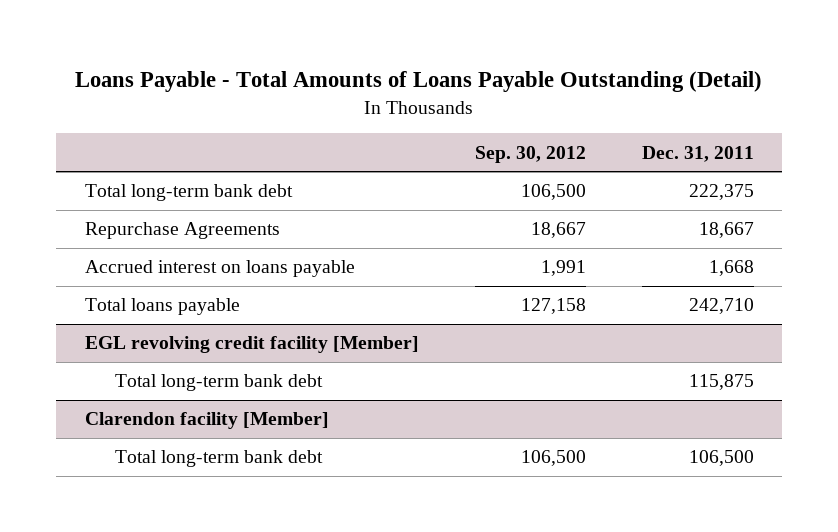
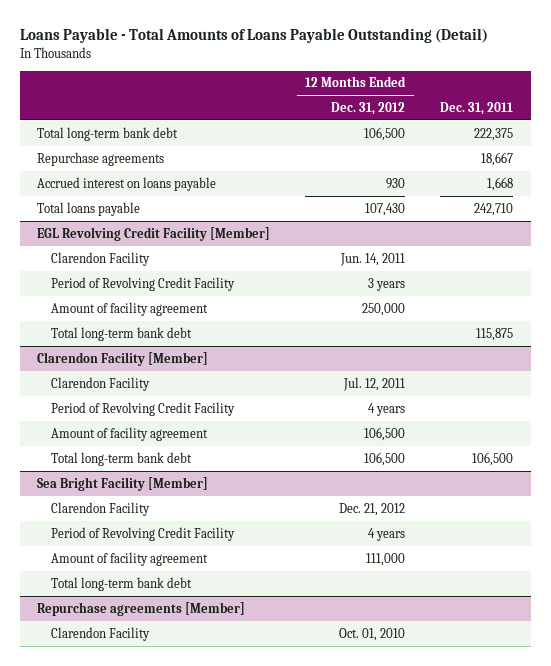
- | Sep. 30, 2012 | Dec. 31, 2011
+ | 12 Months Ended Dec. 31, 2012 | Dec. 31, 2011
- Repurchase Agreements | 18,667 | 18,667
+ Repurchase agreements | | 18,667
- EGL revolving credit facility [Member]
+ EGL Revolving Credit Facility [Member]
+ Clarendon Facility | Jun. 14, 2011 |
+ Period of Revolving Credit Facility | 3 years |
+ Amount of facility agreement | 250,000 |
- Clarendon facility [Member]
+ Clarendon Facility [Member]
+ Clarendon Facility | Jul. 12, 2011 |
+ Period of Revolving Credit Facility | 4 years |
+ Amount of facility agreement | 106,500 |
+ Sea Bright Facility [Member]
+ Clarendon Facility | Dec. 21, 2012 |
+ Period of Revolving Credit Facility | 4 years |
+ Amount of facility agreement | 111,000 |
+ Total long-term bank debt
+ Repurchase agreements [Member]
+ Clarendon Facility | Oct. 01, 2010 |

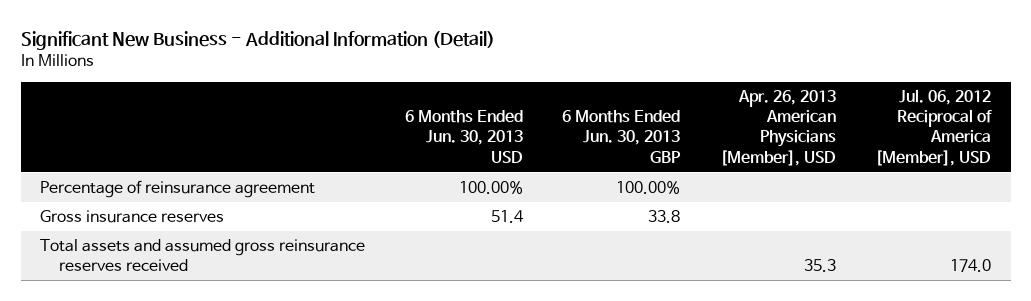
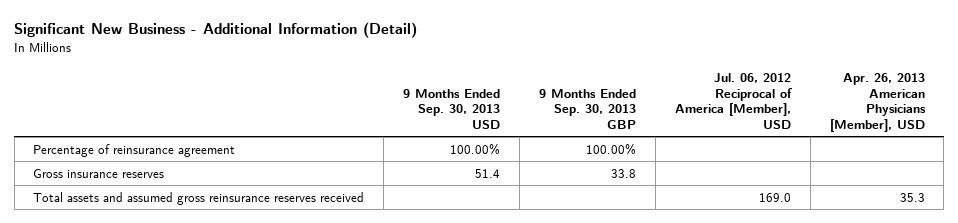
- | 6 Months Ended Jun. 30, 2013 USD | 6 Months Ended Jun. 30, 2013 GBP | Apr. 26, 2013 American Physicians [Member], USD | Jul. 06, 2012 Reciprocal of America [Member], USD
+ | 9 Months Ended Sep. 30, 2013 USD | 9 Months Ended Sep. 30, 2013 GBP | Jul. 06, 2012 Reciprocal of America [Member], USD | Apr. 26, 2013 American Physicians [Member], USD
- Total assets and assumed gross reinsurance reserves received | | | 35.3 | 174.0
+ Total assets and assumed gross reinsurance reserves received | | | 169.0 | 35.3

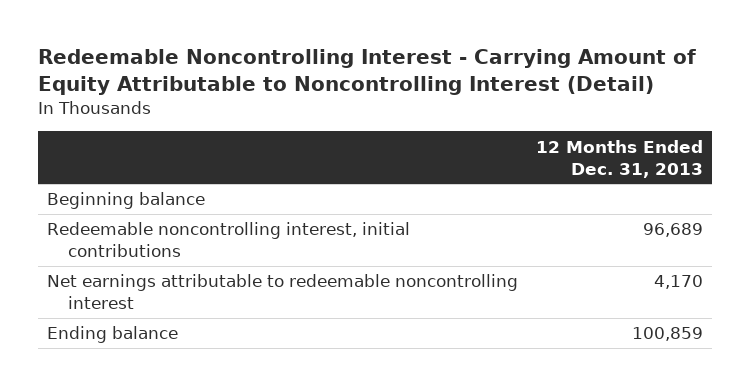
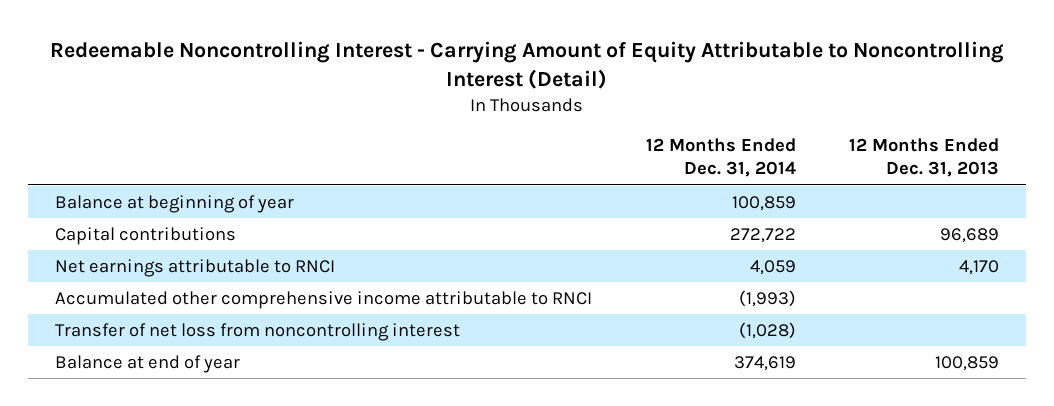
- | 12 Months Ended Dec. 31, 2013
+ | 12 Months Ended Dec. 31, 2014 | 12 Months Ended Dec. 31, 2013
- Beginning balance
- Redeemable noncontrolling interest, initial contributions | 96,689
- Net earnings attributable to redeemable noncontrolling interest | 4,170
- Ending balance | 100,859
+ Balance at beginning of year | 100,859 |
+ Capital contributions | 272,722 | 96,689
+ Net earnings attributable to RNCI | 4,059 | 4,170
+ Accumulated other comprehensive income attributable to RNCI | (1,993) |
+ Transfer of net loss from noncontrolling interest | (1,028) |
+ Balance at end of year | 374,619 | 100,859

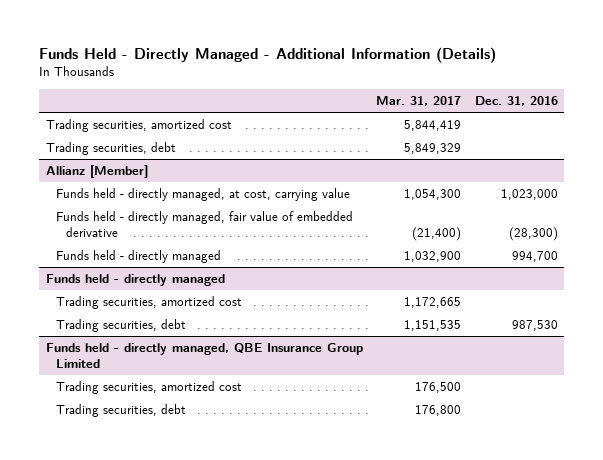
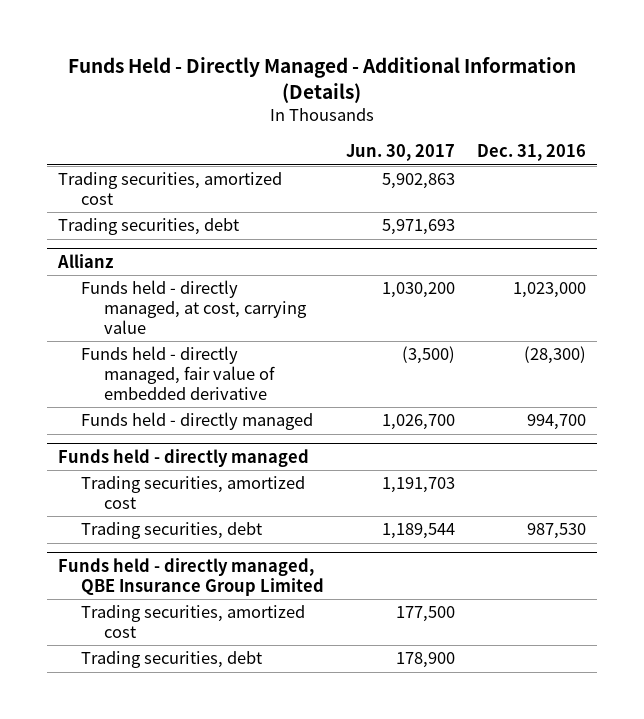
- | Mar. 31, 2017 | Dec. 31, 2016
+ | Jun. 30, 2017 | Dec. 31, 2016
- Allianz [Member]
+ Allianz

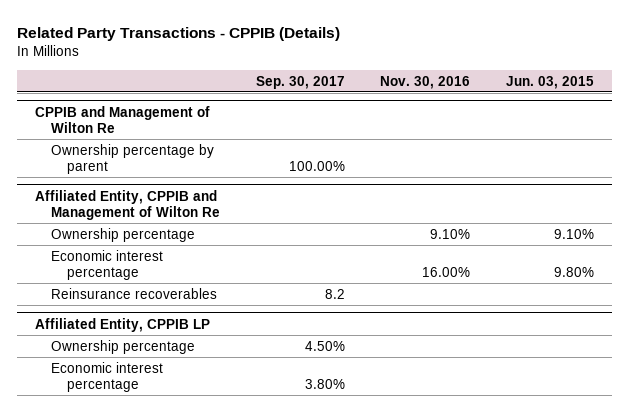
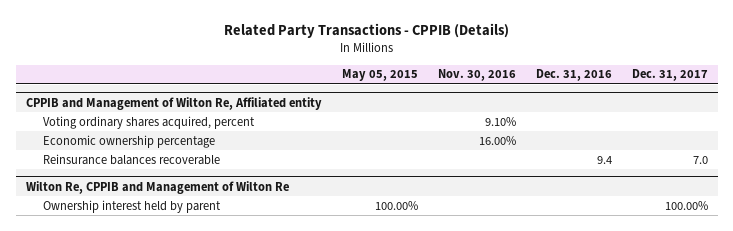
- | Sep. 30, 2017 | Nov. 30, 2016 | Jun. 03, 2015
+ | May 05, 2015 | Nov. 30, 2016 | Dec. 31, 2016 | Dec. 31, 2017
- CPPIB and Management of Wilton Re
- Ownership percentage by parent | 100.00% | |
- Affiliated Entity, CPPIB and Management of Wilton Re
- Ownership percentage | | 9.10% | 9.10%
- Economic interest percentage | | 16.00% | 9.80%
- Reinsurance recoverables | 8.2 | |
- Affiliated Entity, CPPIB LP
- Ownership percentage | 4.50% | |
- Economic interest percentage | 3.80% | |
+ CPPIB and Management of Wilton Re, Affiliated entity
+ Voting ordinary shares acquired, percent | | 9.10% | |
+ Economic ownership percentage | | 16.00% | |
+ Reinsurance balances recoverable | | | 9.4 | 7.0
+ Wilton Re, CPPIB and Management of Wilton Re
+ Ownership interest held by parent | 100.00% | | | 100.00%

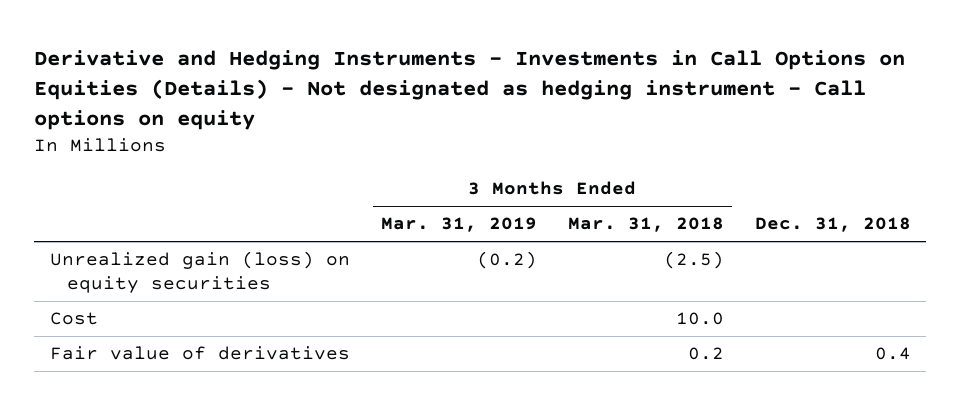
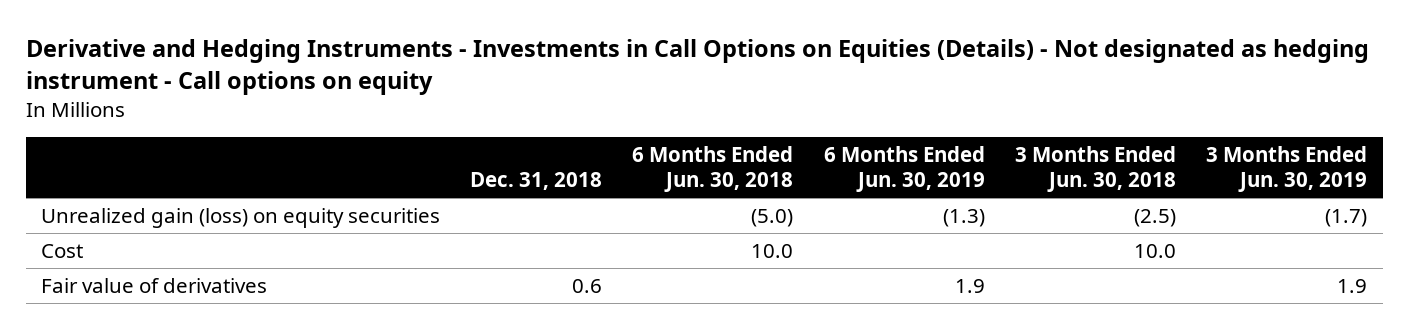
- | 3 Months Ended Mar. 31, 2019 | 3 Months Ended Mar. 31, 2018 | Dec. 31, 2018
+ | Dec. 31, 2018 | 6 Months Ended Jun. 30, 2018 | 6 Months Ended Jun. 30, 2019 | 3 Months Ended Jun. 30, 2018 | 3 Months Ended Jun. 30, 2019
- Fair value of derivatives | | 0.2 | 0.4
+ Fair value of derivatives | 0.6 | | 1.9 | | 1.9

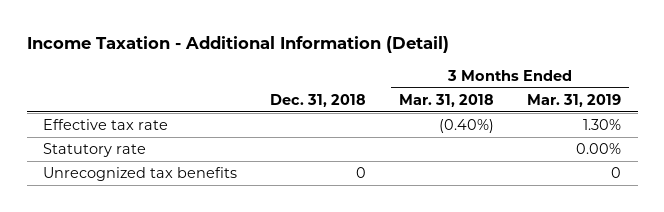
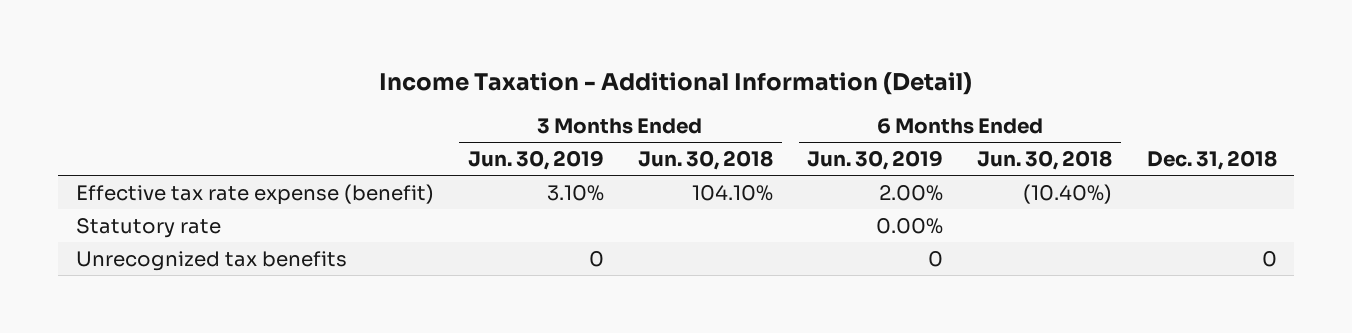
- | Dec. 31, 2018 | 3 Months Ended Mar. 31, 2018 | 3 Months Ended Mar. 31, 2019
+ | 3 Months Ended Jun. 30, 2019 | 3 Months Ended Jun. 30, 2018 | 6 Months Ended Jun. 30, 2019 | 6 Months Ended Jun. 30, 2018 | Dec. 31, 2018
- Effective tax rate | | (0.40%) | 1.30%
+ Effective tax rate expense (benefit) | 3.10% | 104.10% | 2.00% | (10.40%) |

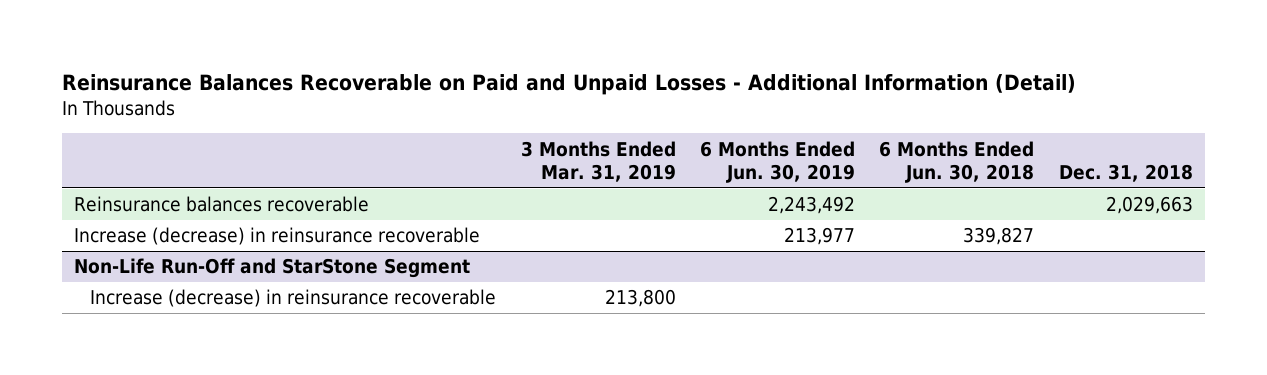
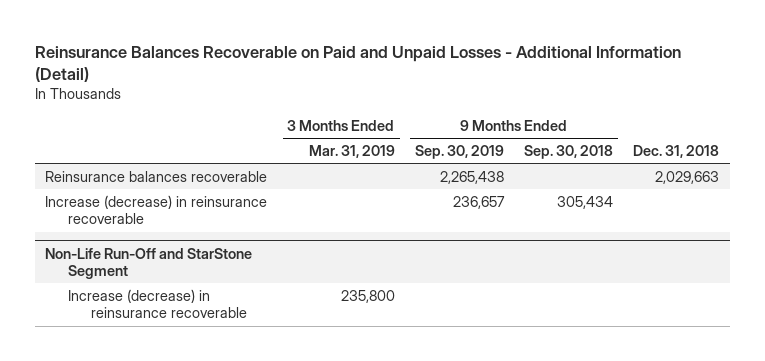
- | 3 Months Ended Mar. 31, 2019 | 6 Months Ended Jun. 30, 2019 | 6 Months Ended Jun. 30, 2018 | Dec. 31, 2018
+ | 3 Months Ended Mar. 31, 2019 | 9 Months Ended Sep. 30, 2019 | 9 Months Ended Sep. 30, 2018 | Dec. 31, 2018
@ Non-Life Run-Off and StarStone Segment
- Increase (decrease) in reinsurance recoverable | 213,800 | | |
+ Increase (decrease) in reinsurance recoverable | 235,800 | | |

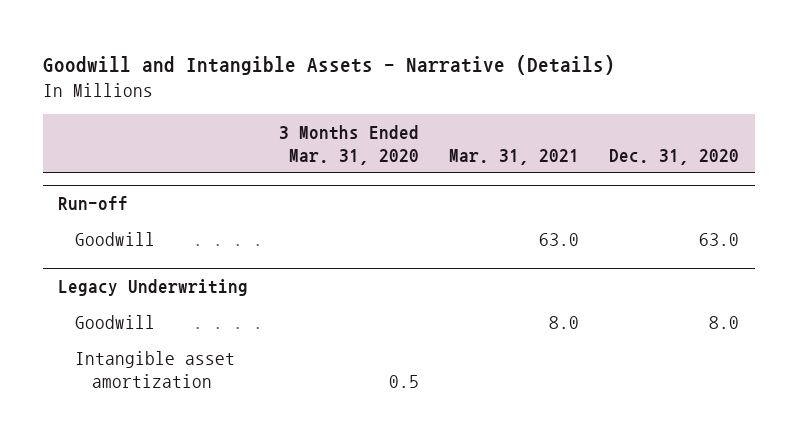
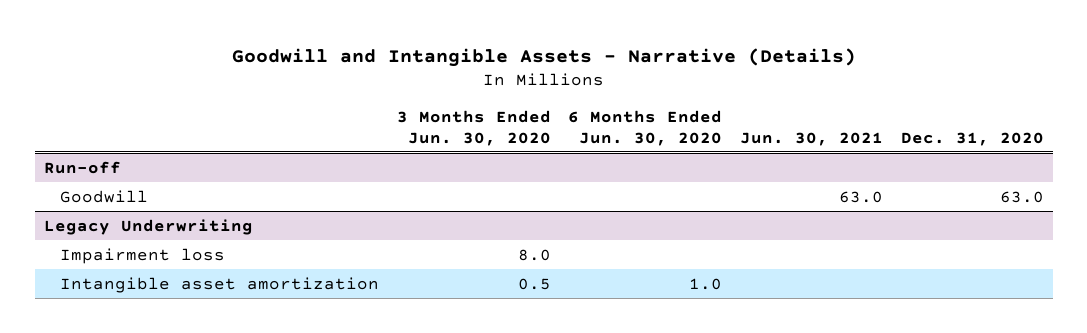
- | 3 Months Ended Mar. 31, 2020 | Mar. 31, 2021 | Dec. 31, 2020
+ | 3 Months Ended Jun. 30, 2020 | 6 Months Ended Jun. 30, 2020 | Jun. 30, 2021 | Dec. 31, 2020
@ Legacy Underwriting
- Goodwill | | 8.0 | 8.0
+ Impairment loss | 8.0 | | |

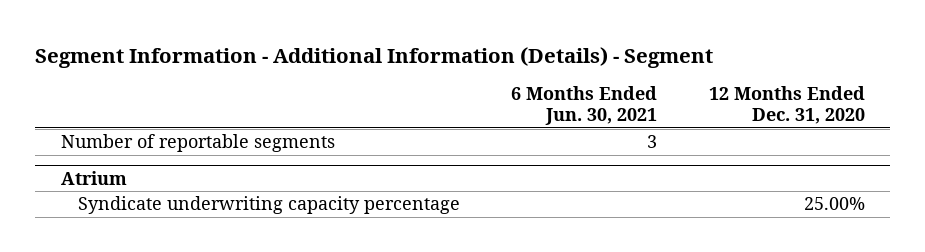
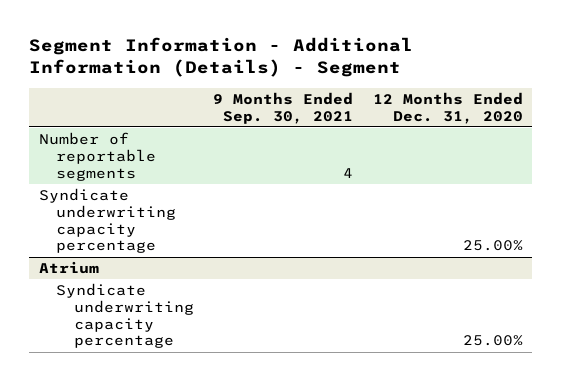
- | 6 Months Ended Jun. 30, 2021 | 12 Months Ended Dec. 31, 2020
+ | 9 Months Ended Sep. 30, 2021 | 12 Months Ended Dec. 31, 2020
+ Syndicate underwriting capacity percentage | | 25.00%

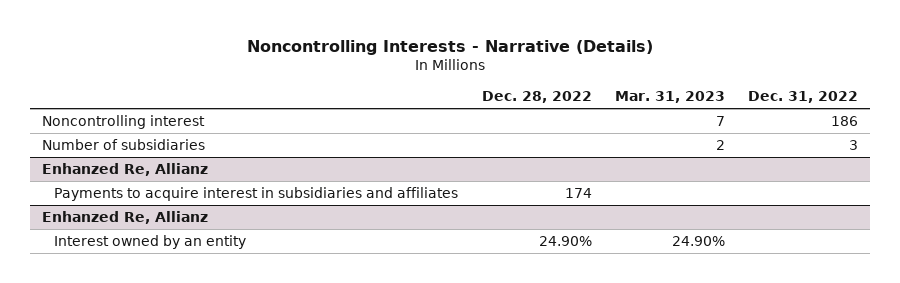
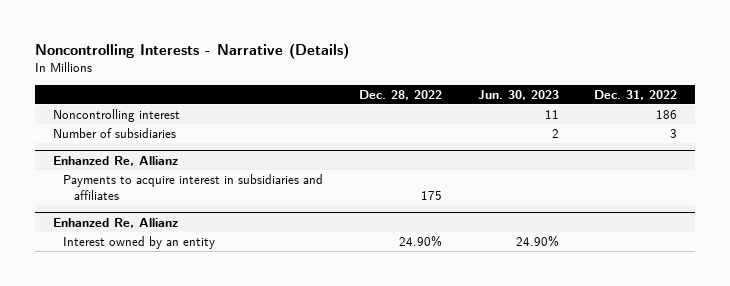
- | Dec. 28, 2022 | Mar. 31, 2023 | Dec. 31, 2022
+ | Dec. 28, 2022 | Jun. 30, 2023 | Dec. 31, 2022
@ Enhanzed Re, Allianz
- Payments to acquire interest in subsidiaries and affiliates | 174 | |
+ Payments to acquire interest in subsidiaries and affiliates | 175 | |

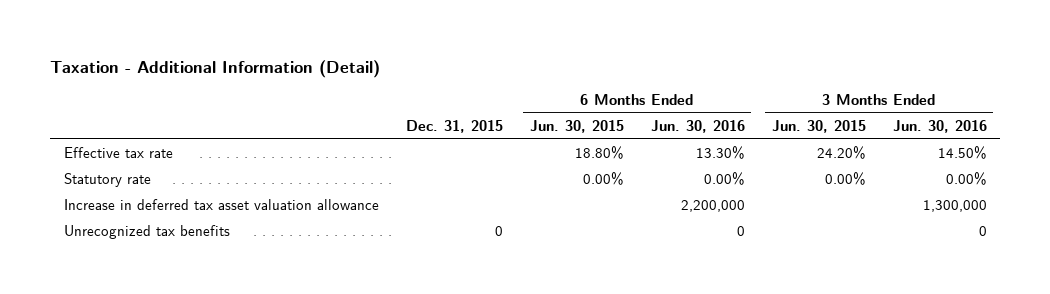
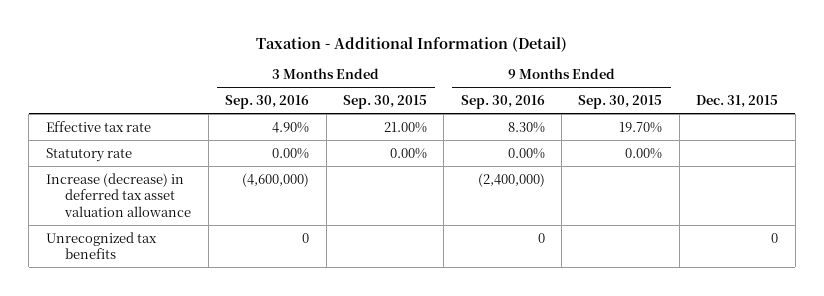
- | Dec. 31, 2015 | 6 Months Ended Jun. 30, 2015 | 6 Months Ended Jun. 30, 2016 | 3 Months Ended Jun. 30, 2015 | 3 Months Ended Jun. 30, 2016
+ | 3 Months Ended Sep. 30, 2016 | 3 Months Ended Sep. 30, 2015 | 9 Months Ended Sep. 30, 2016 | 9 Months Ended Sep. 30, 2015 | Dec. 31, 2015
- Increase in deferred tax asset valuation allowance | | | 2,200,000 | | 1,300,000
+ Increase (decrease) in deferred tax asset valuation allowance | (4,600,000) | | (2,400,000) | |

